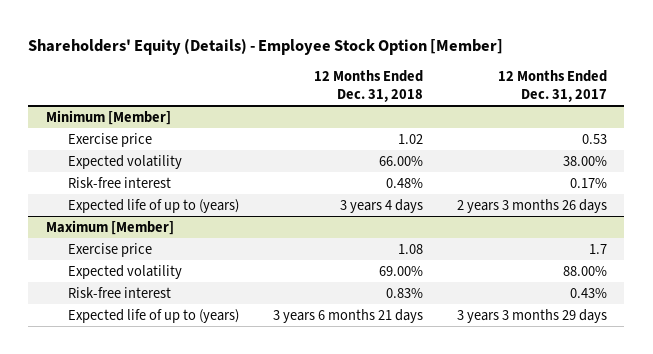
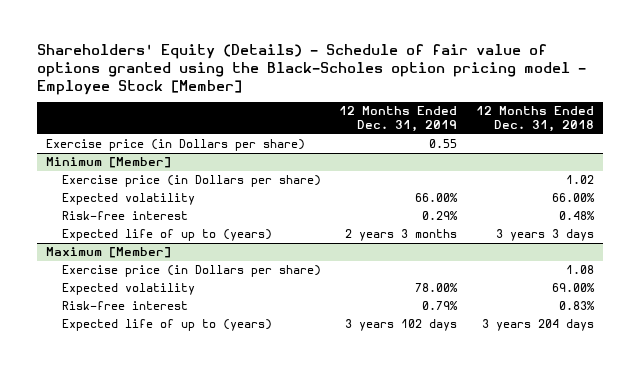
- Shareholders' Equity (Details) - Employee Stock Option [Member]
+ Shareholders' Equity (Details) - Schedule of fair value of options granted using the Black-Scholes option pricing model - Employee Stock [Member]
- | 12 Months Ended Dec. 31, 2018 | 12 Months Ended Dec. 31, 2017
+ | 12 Months Ended Dec. 31, 2019 | 12 Months Ended Dec. 31, 2018
+ Exercise price (in Dollars per share) | 0.55 |
@ Minimum [Member]
- Exercise price | 1.02 | 0.53
+ Exercise price (in Dollars per share) | | 1.02
- Expected life of up to (years) | 3 years 4 days | 2 years 3 months 26 days
+ Expected life of up to (years) | 2 years 3 months | 3 years 3 days
@ Maximum [Member]
- Exercise price | 1.08 | 1.7
+ Exercise price (in Dollars per share) | | 1.08
- Expected life of up to (years) | 3 years 6 months 21 days | 3 years 3 months 29 days
+ Expected life of up to (years) | 3 years 102 days | 3 years 204 days

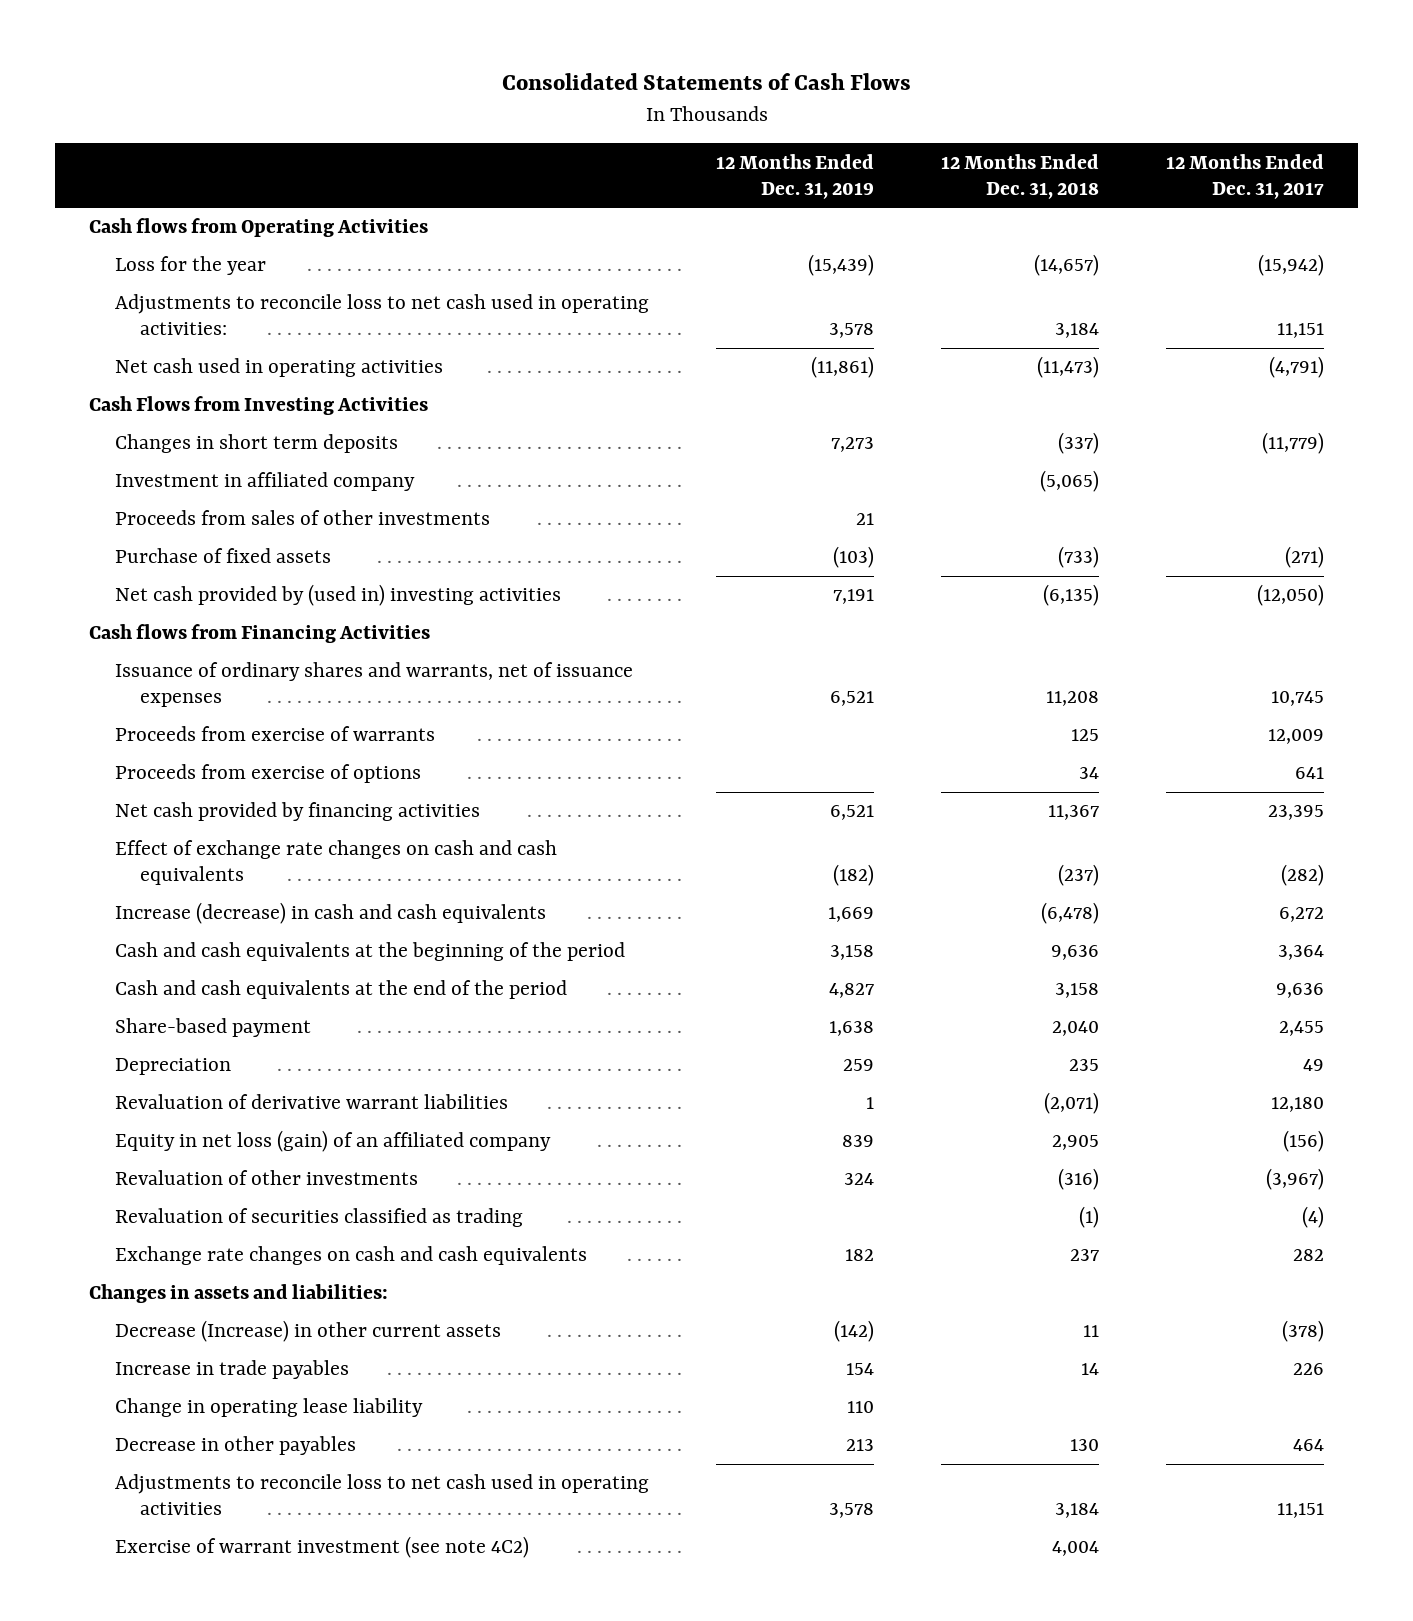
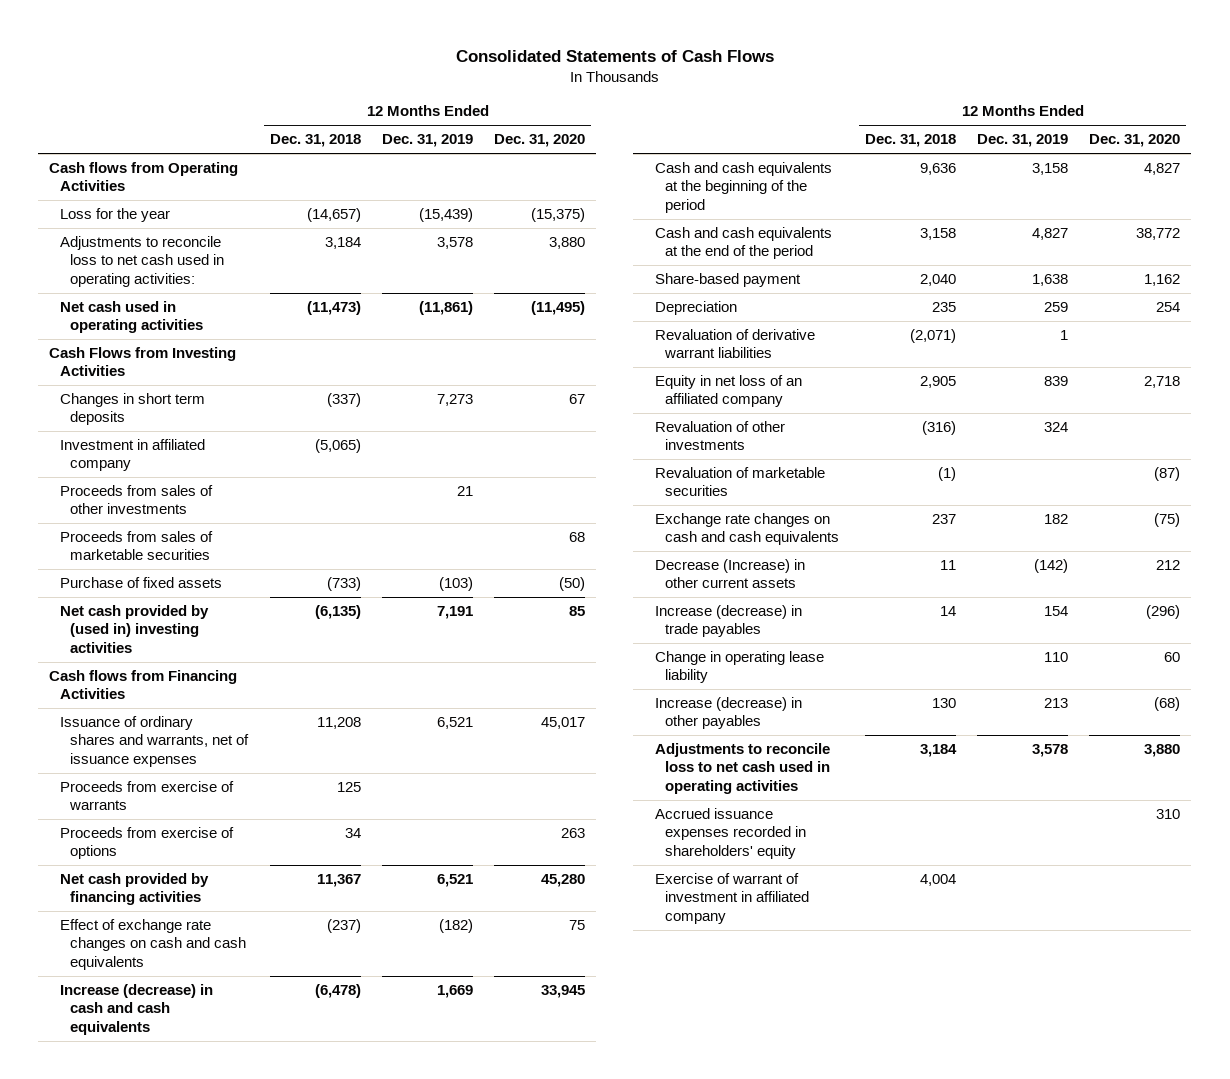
- | 12 Months Ended Dec. 31, 2019 | 12 Months Ended Dec. 31, 2018 | 12 Months Ended Dec. 31, 2017
+ | 12 Months Ended Dec. 31, 2018 | 12 Months Ended Dec. 31, 2019 | 12 Months Ended Dec. 31, 2020
+ Proceeds from sales of marketable securities | | | 68
- Equity in net loss (gain) of an affiliated company | 839 | 2,905 | (156)
+ Equity in net loss of an affiliated company | 2,905 | 839 | 2,718
- Revaluation of securities classified as trading | | (1) | (4)
+ Revaluation of marketable securities | (1) | | (87)
- Changes in assets and liabilities:
- Increase in trade payables | 154 | 14 | 226
+ Increase (decrease) in trade payables | 14 | 154 | (296)
- Decrease in other payables | 213 | 130 | 464
+ Increase (decrease) in other payables | 130 | 213 | (68)
- Exercise of warrant investment (see note 4C2) | | 4,004 |
+ Accrued issuance expenses recorded in shareholders' equity | | | 310
+ Exercise of warrant of investment in affiliated company | 4,004 | |

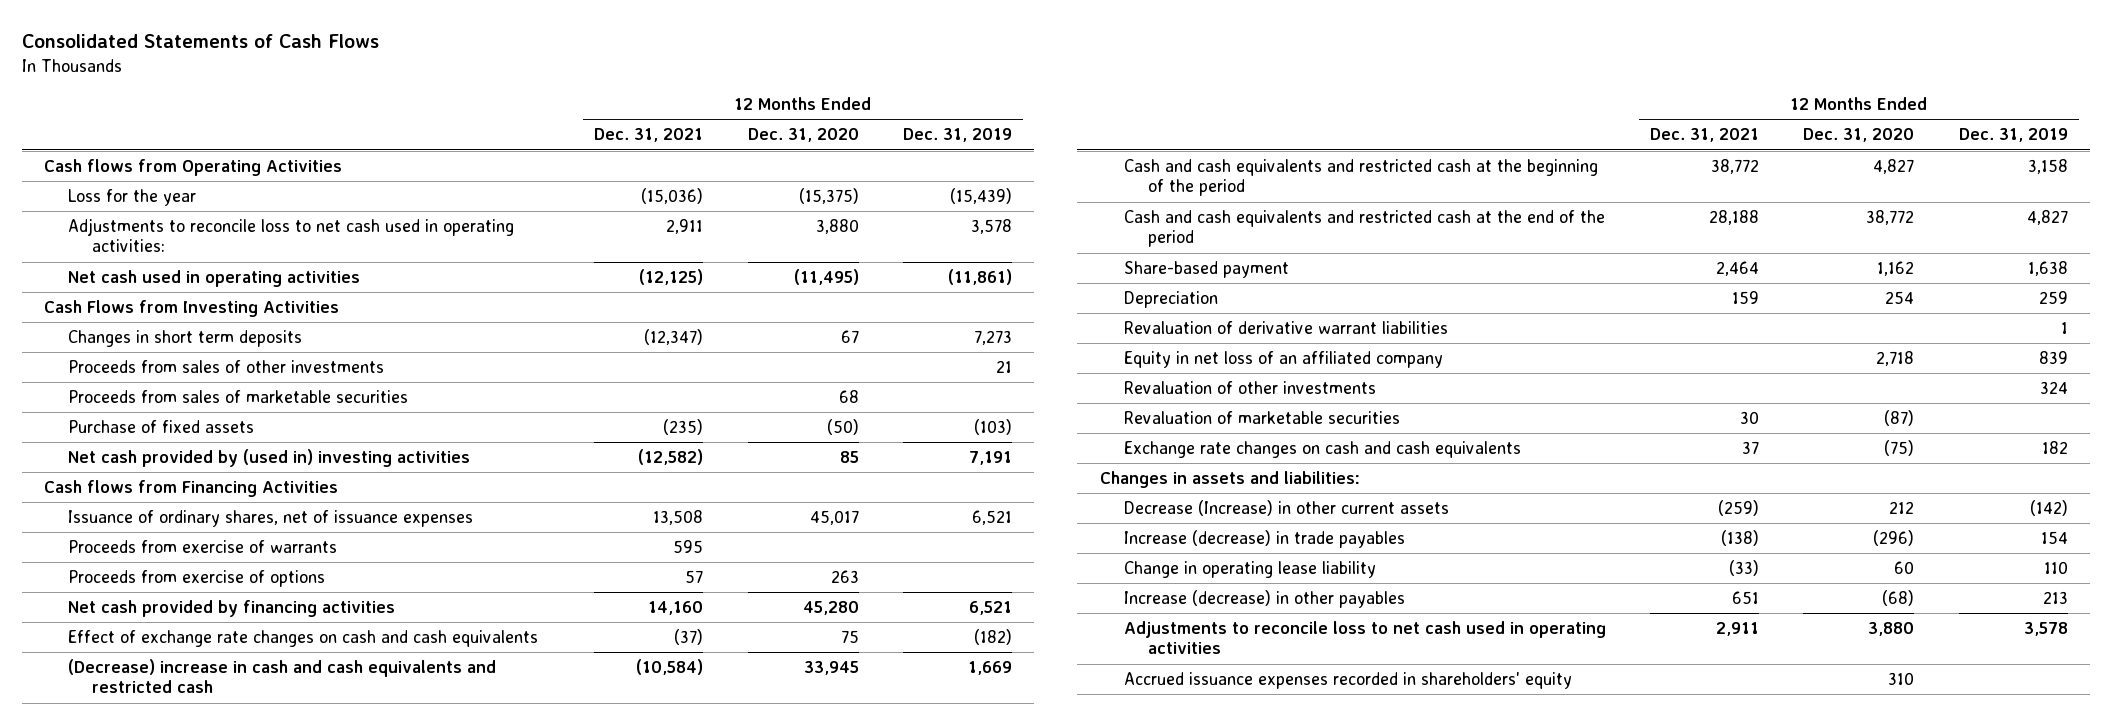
- | 12 Months Ended Dec. 31, 2018 | 12 Months Ended Dec. 31, 2019 | 12 Months Ended Dec. 31, 2020
+ | 12 Months Ended Dec. 31, 2021 | 12 Months Ended Dec. 31, 2020 | 12 Months Ended Dec. 31, 2019
- Investment in affiliated company | (5,065) | |
- Issuance of ordinary shares and warrants, net of issuance expenses | 11,208 | 6,521 | 45,017
+ Issuance of ordinary shares, net of issuance expenses | 13,508 | 45,017 | 6,521
- Increase (decrease) in cash and cash equivalents | (6,478) | 1,669 | 33,945
- Cash and cash equivalents at the beginning of the period | 9,636 | 3,158 | 4,827
- Cash and cash equivalents at the end of the period | 3,158 | 4,827 | 38,772
+ (Decrease) increase in cash and cash equivalents and restricted cash | (10,584) | 33,945 | 1,669
+ Cash and cash equivalents and restricted cash at the beginning of the period | 38,772 | 4,827 | 3,158
+ Cash and cash equivalents and restricted cash at the end of the period | 28,188 | 38,772 | 4,827
+ Changes in assets and liabilities:
- Exercise of warrant of investment in affiliated company | 4,004 | |

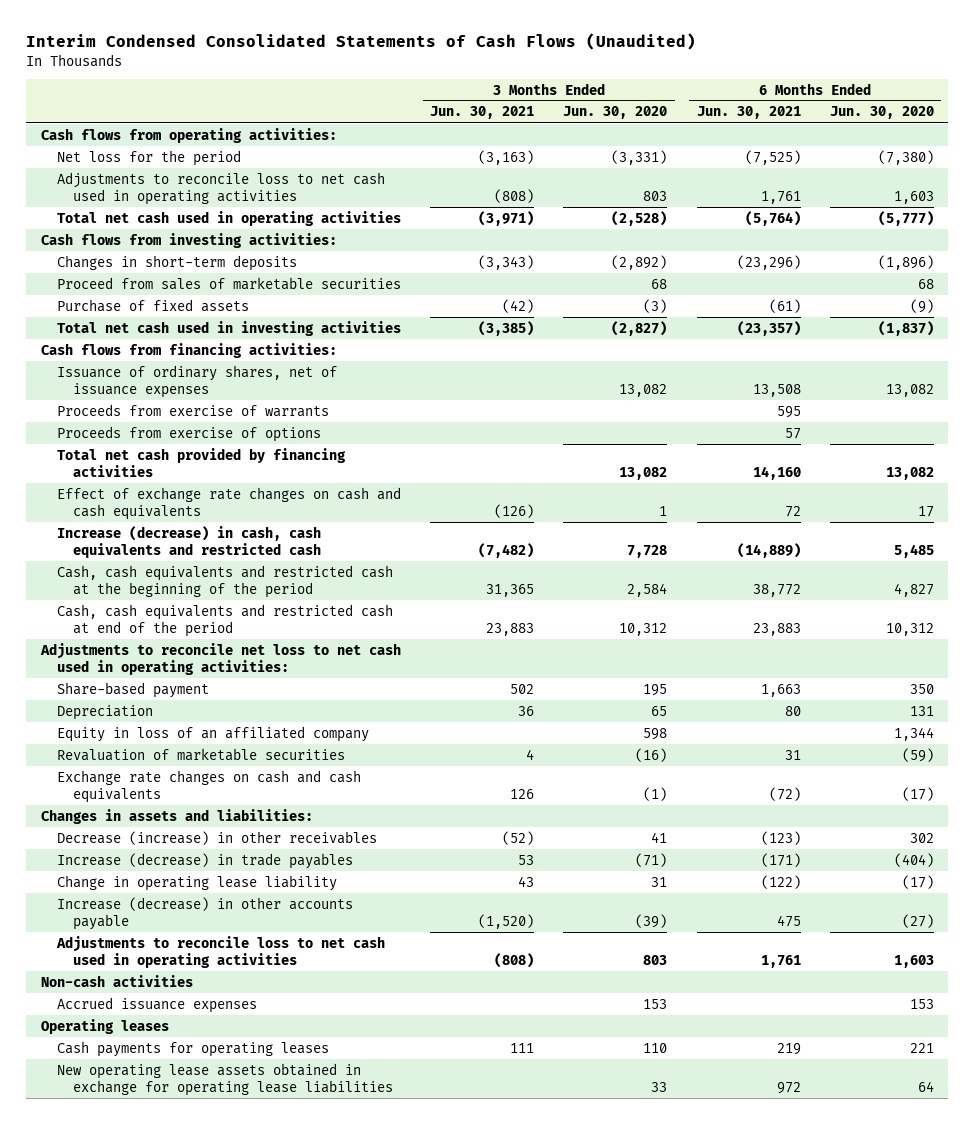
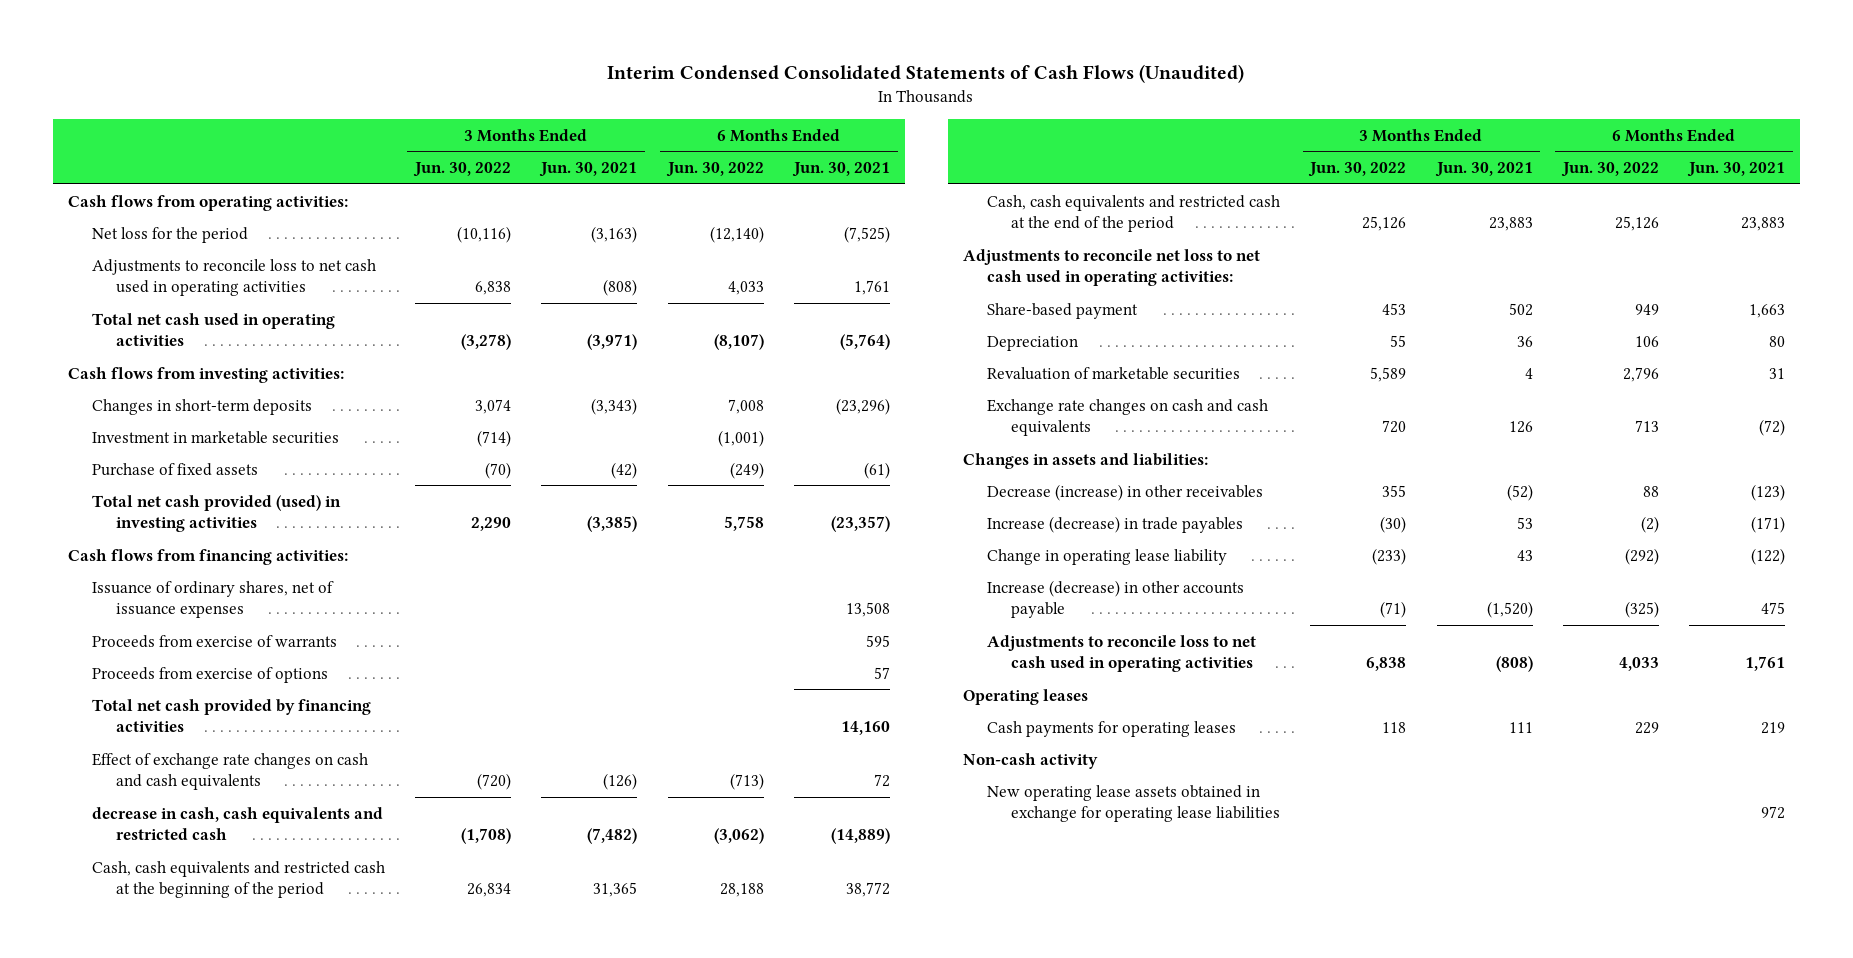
- | 3 Months Ended Jun. 30, 2021 | 3 Months Ended Jun. 30, 2020 | 6 Months Ended Jun. 30, 2021 | 6 Months Ended Jun. 30, 2020
+ | 3 Months Ended Jun. 30, 2022 | 3 Months Ended Jun. 30, 2021 | 6 Months Ended Jun. 30, 2022 | 6 Months Ended Jun. 30, 2021
- Proceed from sales of marketable securities | | 68 | | 68
+ Investment in marketable securities | (714) | | (1,001) |
- Total net cash used in investing activities | (3,385) | (2,827) | (23,357) | (1,837)
+ Total net cash provided (used) in investing activities | 2,290 | (3,385) | 5,758 | (23,357)
- Increase (decrease) in cash, cash equivalents and restricted cash | (7,482) | 7,728 | (14,889) | 5,485
+ decrease in cash, cash equivalents and restricted cash | (1,708) | (7,482) | (3,062) | (14,889)
- Cash, cash equivalents and restricted cash at end of the period | 23,883 | 10,312 | 23,883 | 10,312
+ Cash, cash equivalents and restricted cash at the end of the period | 25,126 | 23,883 | 25,126 | 23,883
- Equity in loss of an affiliated company | | 598 | | 1,344
- Non-cash activities
- Accrued issuance expenses | | 153 | | 153
+ Non-cash activity

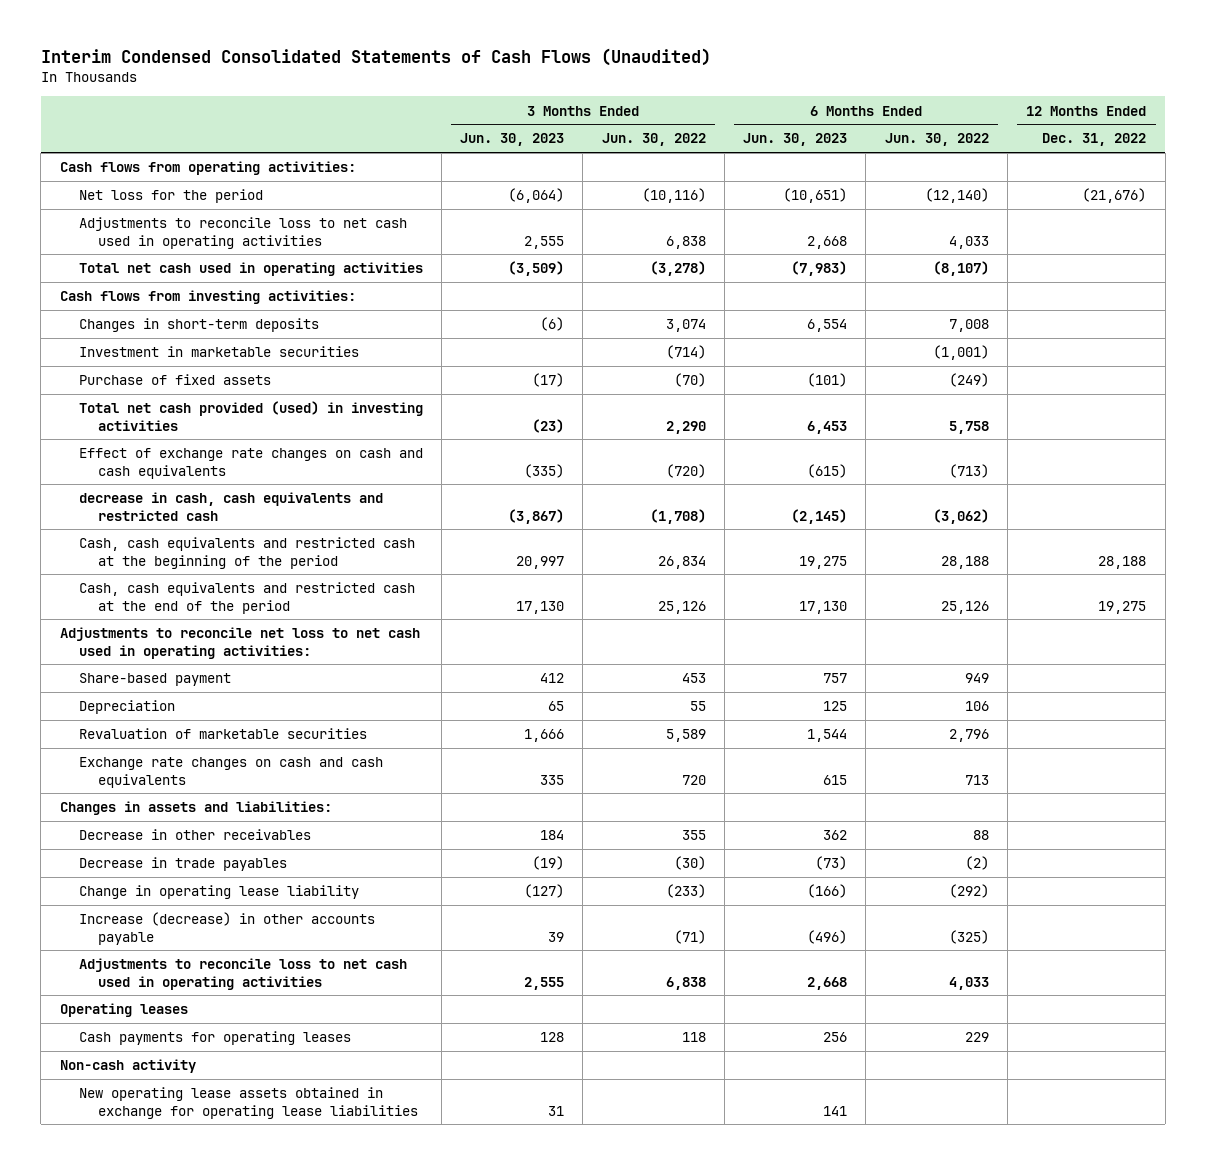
- | 3 Months Ended Jun. 30, 2022 | 3 Months Ended Jun. 30, 2021 | 6 Months Ended Jun. 30, 2022 | 6 Months Ended Jun. 30, 2021
+ | 3 Months Ended Jun. 30, 2023 | 3 Months Ended Jun. 30, 2022 | 6 Months Ended Jun. 30, 2023 | 6 Months Ended Jun. 30, 2022 | 12 Months Ended Dec. 31, 2022
- Cash flows from financing activities:
- Issuance of ordinary shares, net of issuance expenses | | | | 13,508
- Proceeds from exercise of warrants | | | | 595
- Proceeds from exercise of options | | | | 57
- Total net cash provided by financing activities | | | | 14,160
- Decrease (increase) in other receivables | 355 | (52) | 88 | (123)
- Increase (decrease) in trade payables | (30) | 53 | (2) | (171)
+ Decrease in other receivables | 184 | 355 | 362 | 88 |
+ Decrease in trade payables | (19) | (30) | (73) | (2) |

